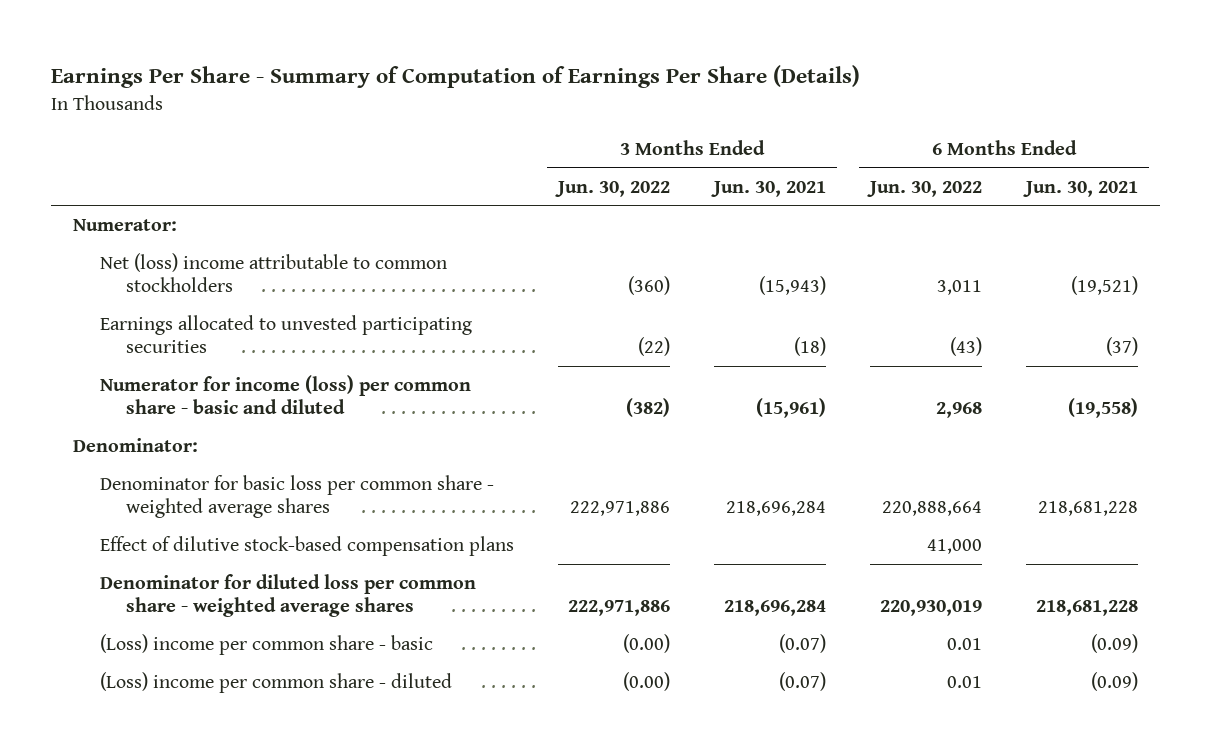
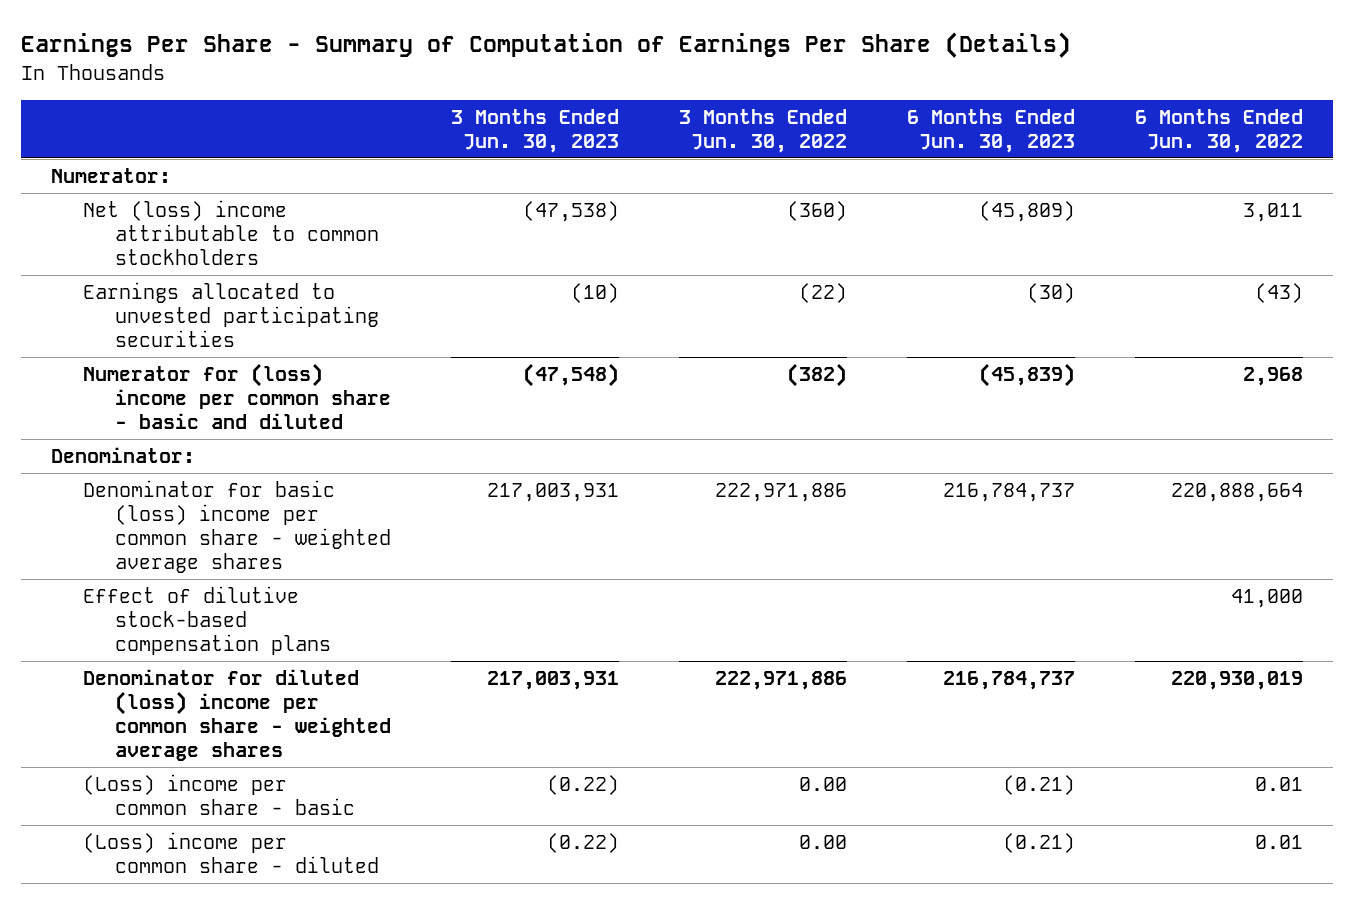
- | 3 Months Ended Jun. 30, 2022 | 3 Months Ended Jun. 30, 2021 | 6 Months Ended Jun. 30, 2022 | 6 Months Ended Jun. 30, 2021
+ | 3 Months Ended Jun. 30, 2023 | 3 Months Ended Jun. 30, 2022 | 6 Months Ended Jun. 30, 2023 | 6 Months Ended Jun. 30, 2022
- Numerator for income (loss) per common share - basic and diluted | (382) | (15,961) | 2,968 | (19,558)
+ Numerator for (loss) income per common share - basic and diluted | (47,548) | (382) | (45,839) | 2,968
- Denominator for basic loss per common share - weighted average shares | 222,971,886 | 218,696,284 | 220,888,664 | 218,681,228
+ Denominator for basic (loss) income per common share - weighted average shares | 217,003,931 | 222,971,886 | 216,784,737 | 220,888,664
- Denominator for diluted loss per common share - weighted average shares | 222,971,886 | 218,696,284 | 220,930,019 | 218,681,228
- (Loss) income per common share - basic | (0.00) | (0.07) | 0.01 | (0.09)
- (Loss) income per common share - diluted | (0.00) | (0.07) | 0.01 | (0.09)
+ Denominator for diluted (loss) income per common share - weighted average shares | 217,003,931 | 222,971,886 | 216,784,737 | 220,930,019
+ (Loss) income per common share - basic | (0.22) | 0.00 | (0.21) | 0.01
+ (Loss) income per common share - diluted | (0.22) | 0.00 | (0.21) | 0.01

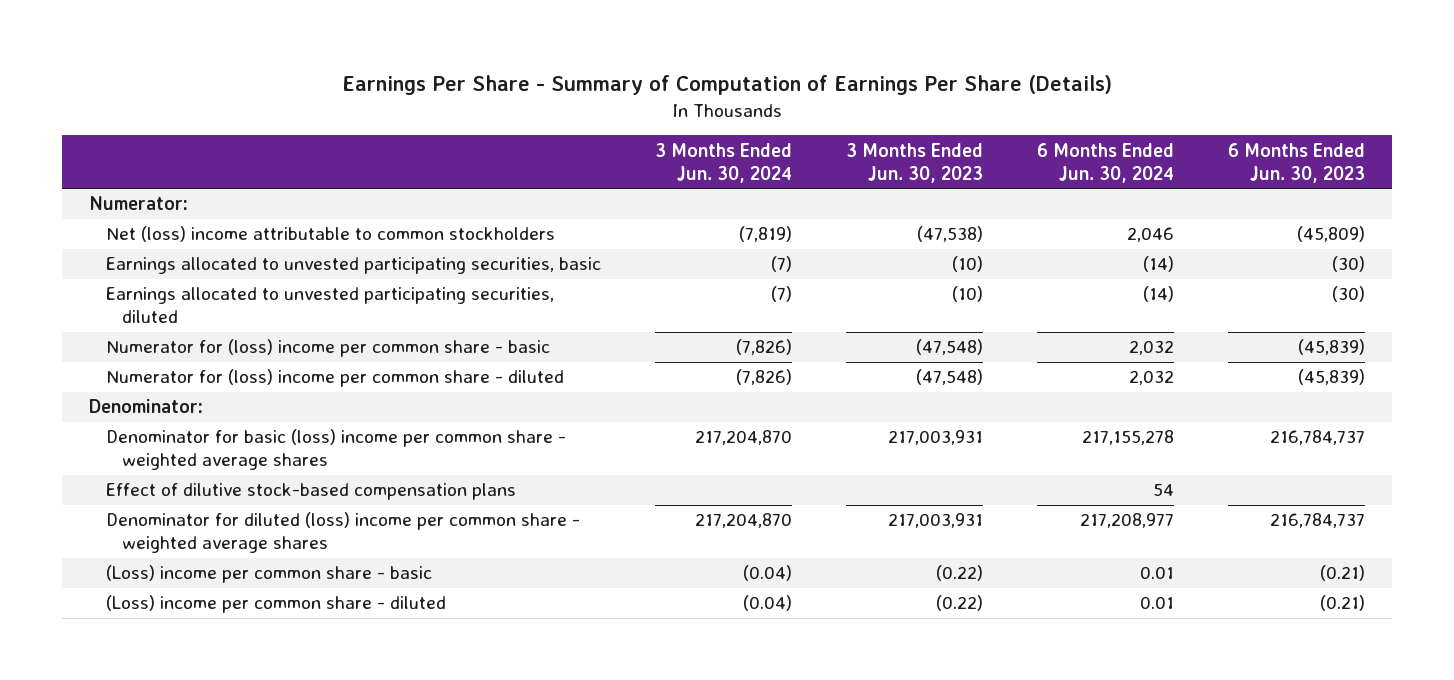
- | 3 Months Ended Jun. 30, 2023 | 3 Months Ended Jun. 30, 2022 | 6 Months Ended Jun. 30, 2023 | 6 Months Ended Jun. 30, 2022
+ | 3 Months Ended Jun. 30, 2024 | 3 Months Ended Jun. 30, 2023 | 6 Months Ended Jun. 30, 2024 | 6 Months Ended Jun. 30, 2023
- Earnings allocated to unvested participating securities | (10) | (22) | (30) | (43)
- Numerator for (loss) income per common share - basic and diluted | (47,548) | (382) | (45,839) | 2,968
+ Earnings allocated to unvested participating securities, basic | (7) | (10) | (14) | (30)
+ Earnings allocated to unvested participating securities, diluted | (7) | (10) | (14) | (30)
+ Numerator for (loss) income per common share - basic | (7,826) | (47,548) | 2,032 | (45,839)
+ Numerator for (loss) income per common share - diluted | (7,826) | (47,548) | 2,032 | (45,839)

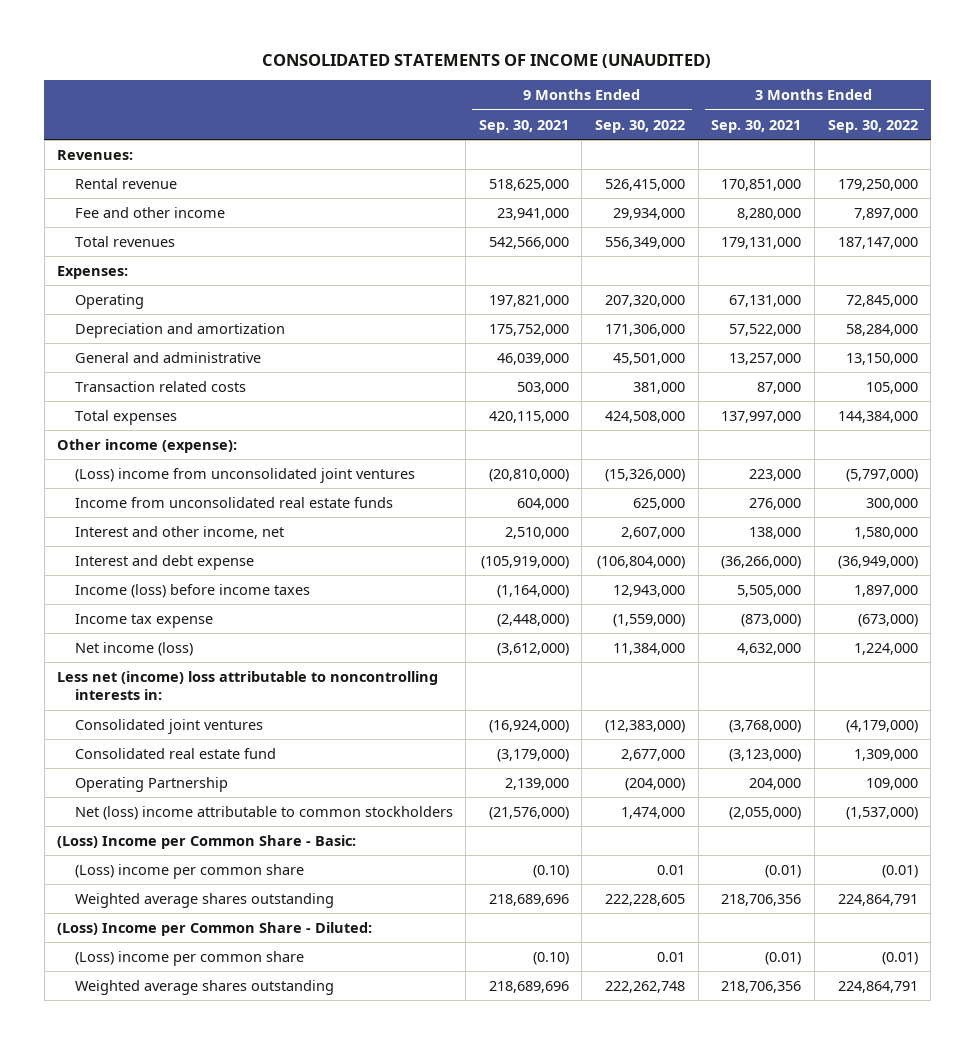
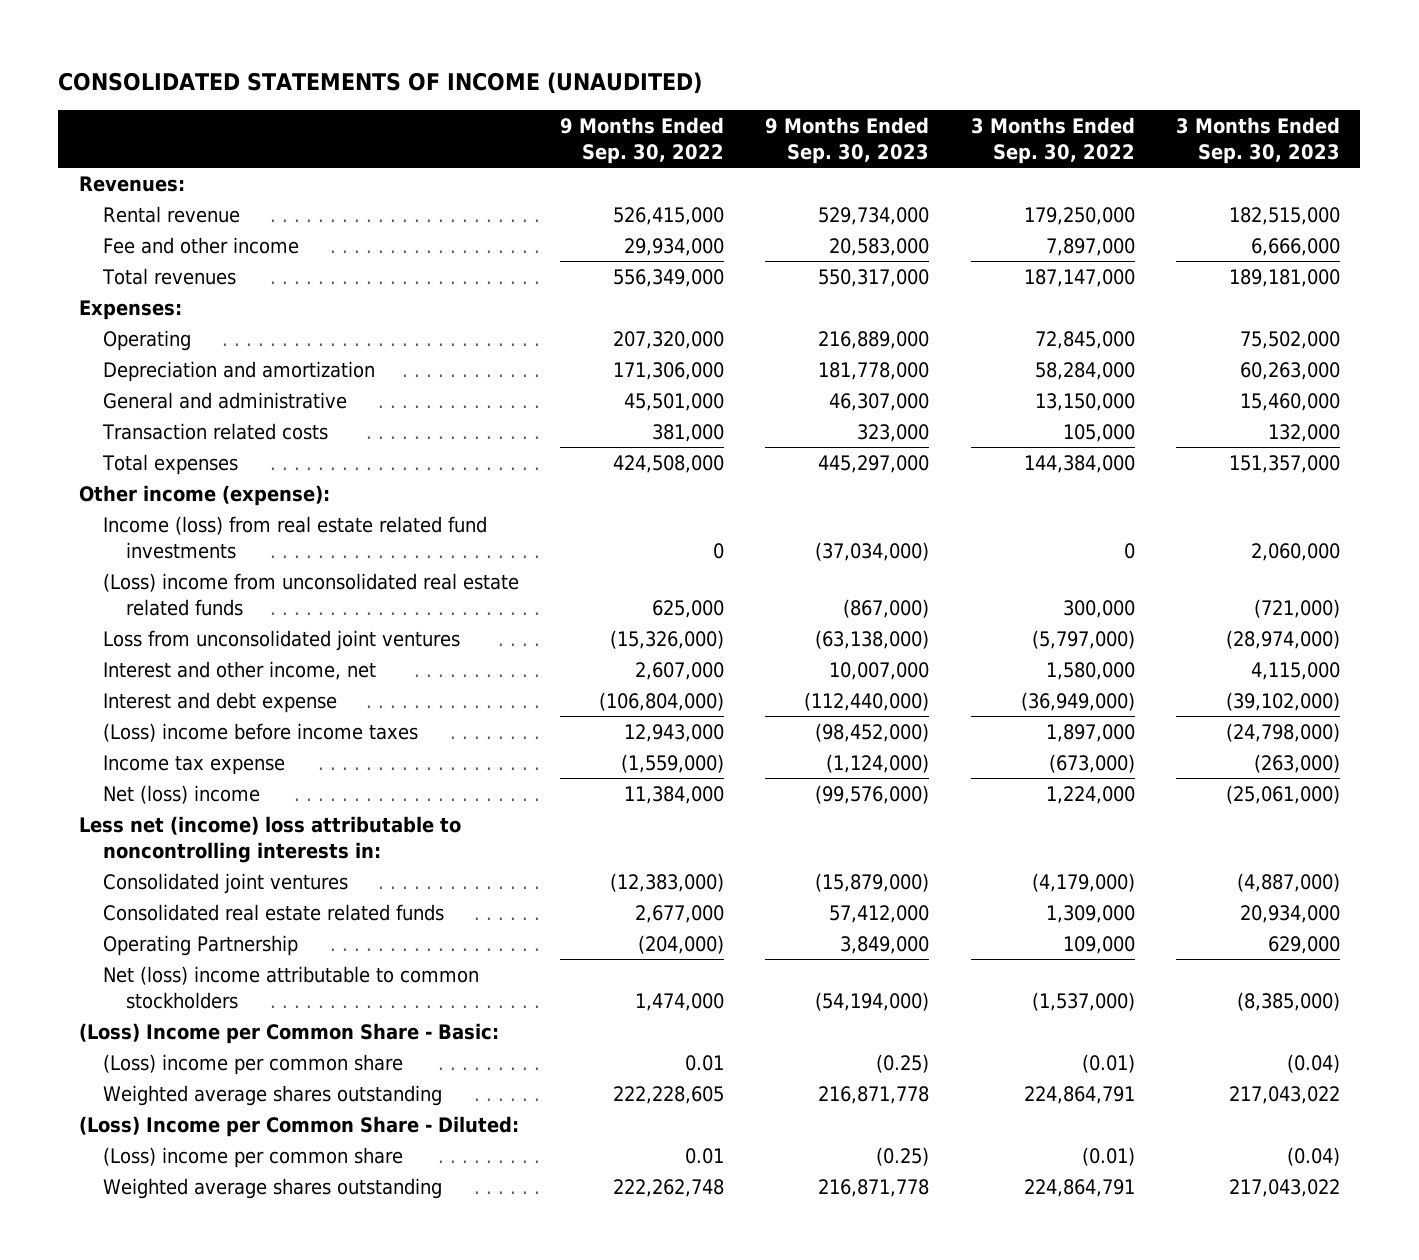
- | 9 Months Ended Sep. 30, 2021 | 9 Months Ended Sep. 30, 2022 | 3 Months Ended Sep. 30, 2021 | 3 Months Ended Sep. 30, 2022
+ | 9 Months Ended Sep. 30, 2022 | 9 Months Ended Sep. 30, 2023 | 3 Months Ended Sep. 30, 2022 | 3 Months Ended Sep. 30, 2023
- (Loss) income from unconsolidated joint ventures | (20,810,000) | (15,326,000) | 223,000 | (5,797,000)
- Income from unconsolidated real estate funds | 604,000 | 625,000 | 276,000 | 300,000
+ Income (loss) from real estate related fund investments | 0 | (37,034,000) | 0 | 2,060,000
+ (Loss) income from unconsolidated real estate related funds | 625,000 | (867,000) | 300,000 | (721,000)
+ Loss from unconsolidated joint ventures | (15,326,000) | (63,138,000) | (5,797,000) | (28,974,000)
- Income (loss) before income taxes | (1,164,000) | 12,943,000 | 5,505,000 | 1,897,000
+ (Loss) income before income taxes | 12,943,000 | (98,452,000) | 1,897,000 | (24,798,000)
- Net income (loss) | (3,612,000) | 11,384,000 | 4,632,000 | 1,224,000
+ Net (loss) income | 11,384,000 | (99,576,000) | 1,224,000 | (25,061,000)
- Consolidated real estate fund | (3,179,000) | 2,677,000 | (3,123,000) | 1,309,000
+ Consolidated real estate related funds | 2,677,000 | 57,412,000 | 1,309,000 | 20,934,000

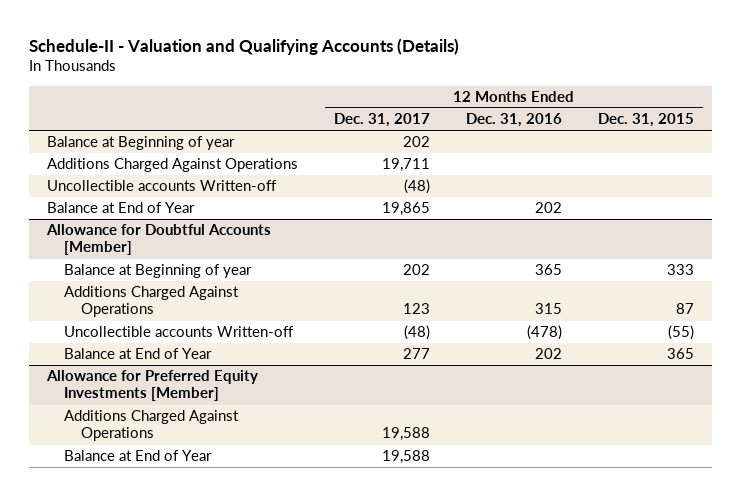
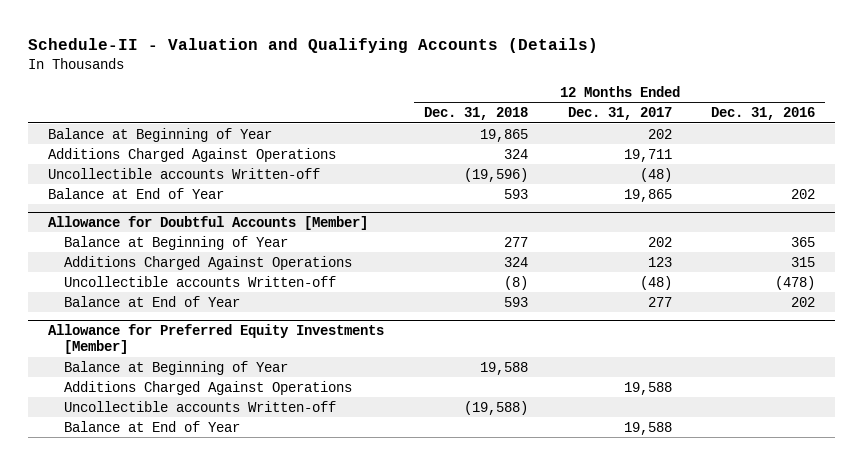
- | 12 Months Ended Dec. 31, 2017 | 12 Months Ended Dec. 31, 2016 | 12 Months Ended Dec. 31, 2015
+ | 12 Months Ended Dec. 31, 2018 | 12 Months Ended Dec. 31, 2017 | 12 Months Ended Dec. 31, 2016
- Balance at Beginning of year | 202 | |
+ Balance at Beginning of Year | 19,865 | 202 |
@ Allowance for Doubtful Accounts [Member]
- Balance at Beginning of year | 202 | 365 | 333
+ Balance at Beginning of Year | 277 | 202 | 365
@ Allowance for Preferred Equity Investments [Member]
+ Balance at Beginning of Year | 19,588 | |
+ Uncollectible accounts Written-off | (19,588) | |

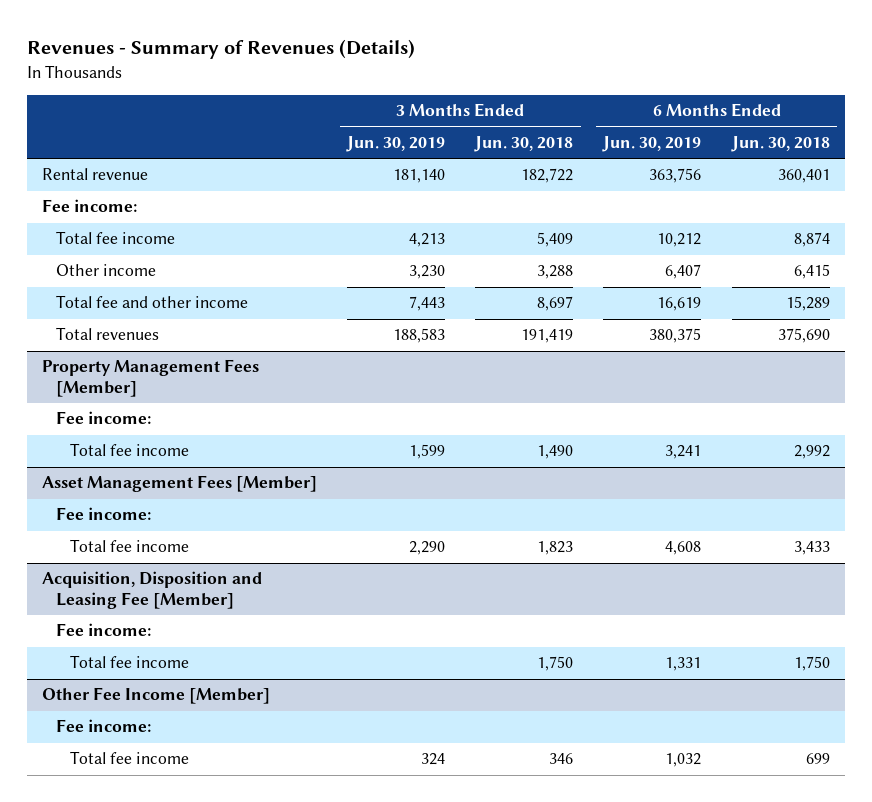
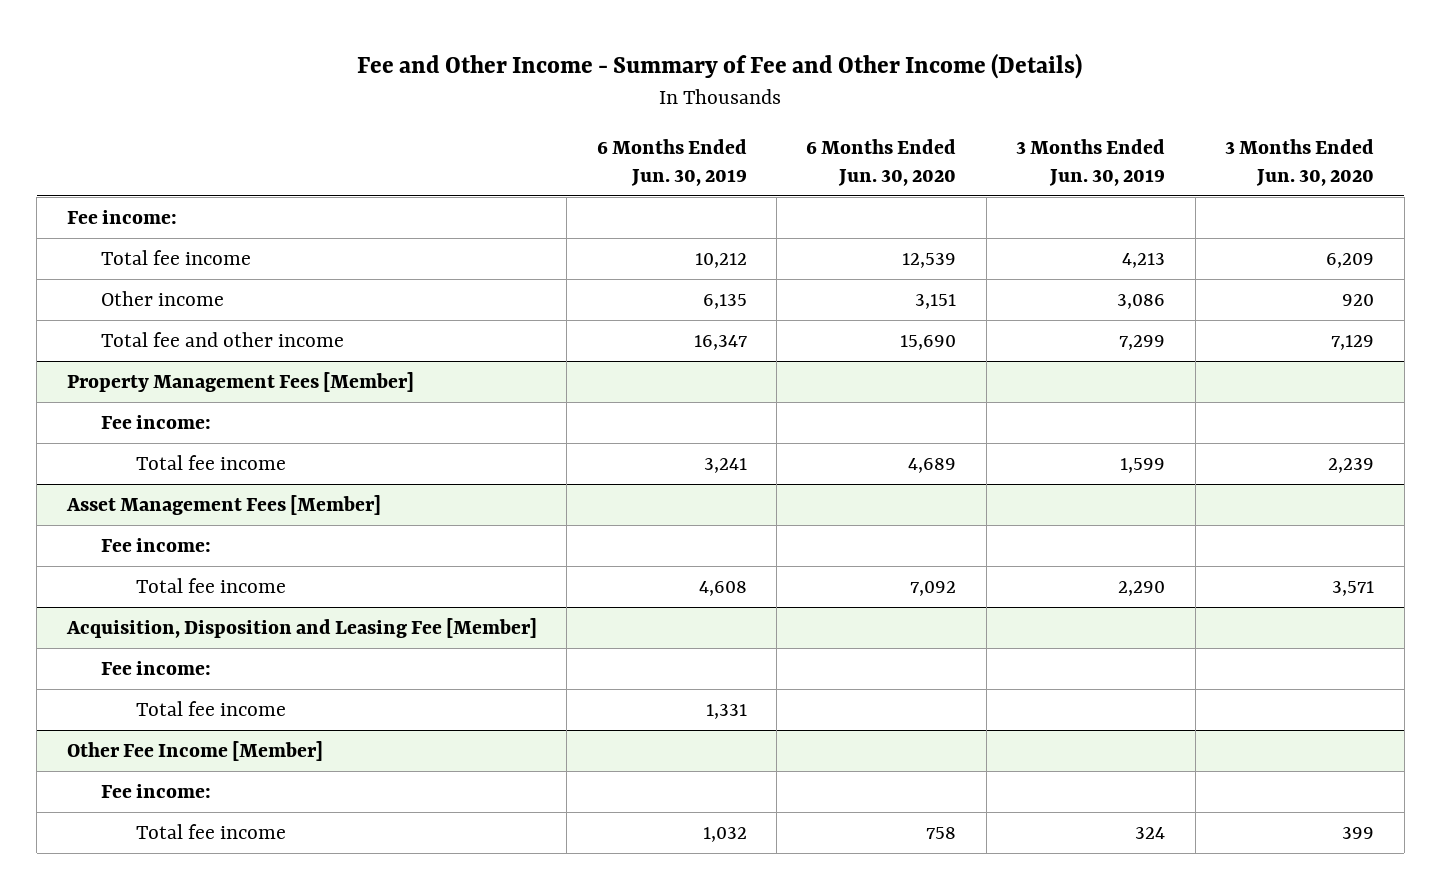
- Revenues - Summary of Revenues (Details)
+ Fee and Other Income - Summary of Fee and Other Income (Details)
- | 3 Months Ended Jun. 30, 2019 | 3 Months Ended Jun. 30, 2018 | 6 Months Ended Jun. 30, 2019 | 6 Months Ended Jun. 30, 2018
+ | 6 Months Ended Jun. 30, 2019 | 6 Months Ended Jun. 30, 2020 | 3 Months Ended Jun. 30, 2019 | 3 Months Ended Jun. 30, 2020
- Rental revenue | 181,140 | 182,722 | 363,756 | 360,401
- Other income | 3,230 | 3,288 | 6,407 | 6,415
- Total fee and other income | 7,443 | 8,697 | 16,619 | 15,289
- Total revenues | 188,583 | 191,419 | 380,375 | 375,690
+ Other income | 6,135 | 3,151 | 3,086 | 920
+ Total fee and other income | 16,347 | 15,690 | 7,299 | 7,129

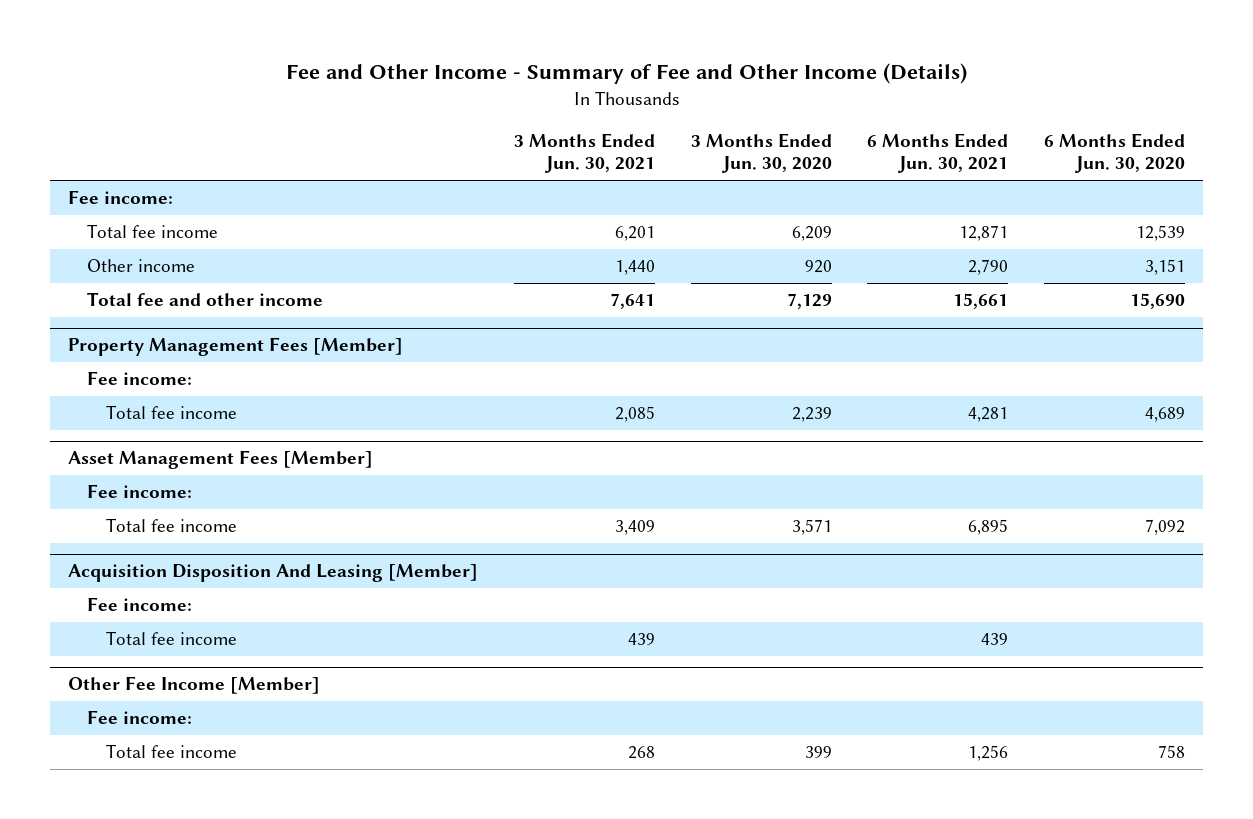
- | 6 Months Ended Jun. 30, 2019 | 6 Months Ended Jun. 30, 2020 | 3 Months Ended Jun. 30, 2019 | 3 Months Ended Jun. 30, 2020
+ | 3 Months Ended Jun. 30, 2021 | 3 Months Ended Jun. 30, 2020 | 6 Months Ended Jun. 30, 2021 | 6 Months Ended Jun. 30, 2020
- Acquisition, Disposition and Leasing Fee [Member]
+ Acquisition Disposition And Leasing [Member]

